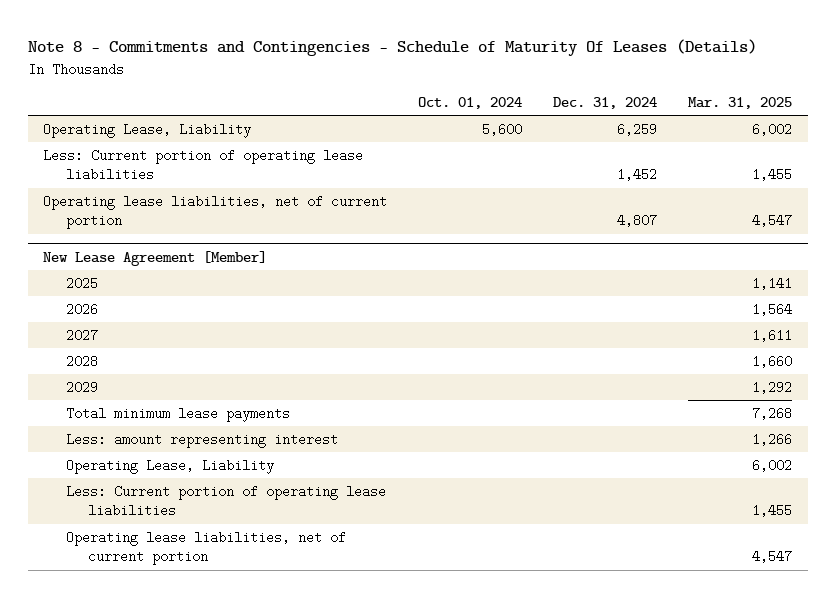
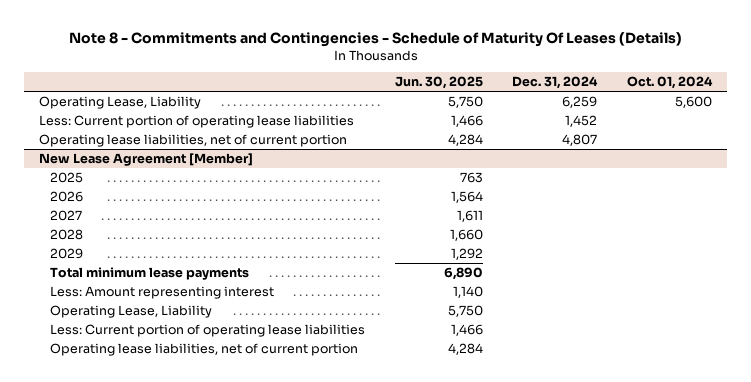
- | Oct. 01, 2024 | Dec. 31, 2024 | Mar. 31, 2025
+ | Jun. 30, 2025 | Dec. 31, 2024 | Oct. 01, 2024
@ New Lease Agreement [Member]
- Less: amount representing interest | | | 1,266
+ Less: Amount representing interest | 1,140 | |

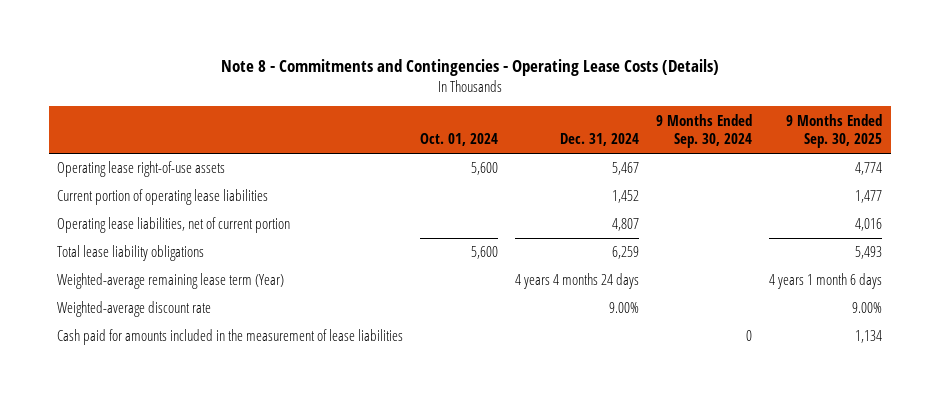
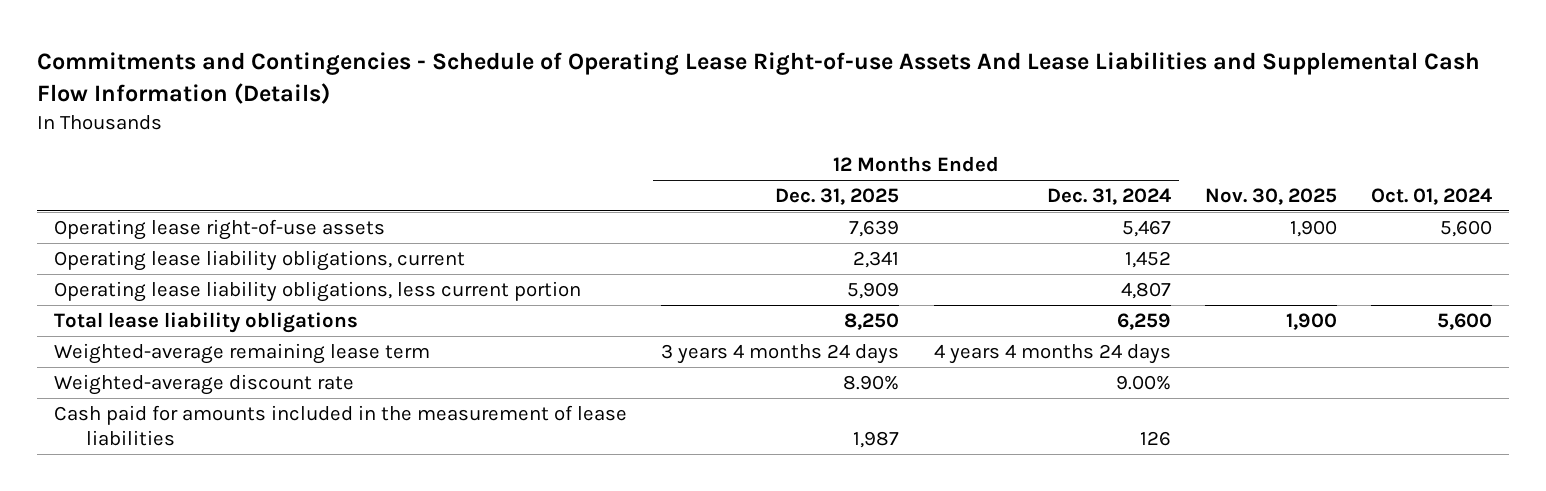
- Note 8 - Commitments and Contingencies - Operating Lease Costs (Details)
+ Commitments and Contingencies - Schedule of Operating Lease Right-of-use Assets And Lease Liabilities and Supplemental Cash Flow Information (Details)
- | Oct. 01, 2024 | Dec. 31, 2024 | 9 Months Ended Sep. 30, 2024 | 9 Months Ended Sep. 30, 2025
+ | 12 Months Ended Dec. 31, 2025 | 12 Months Ended Dec. 31, 2024 | Nov. 30, 2025 | Oct. 01, 2024
- Current portion of operating lease liabilities | | 1,452 | | 1,477
- Operating lease liabilities, net of current portion | | 4,807 | | 4,016
+ Operating lease liability obligations, current | 2,341 | 1,452 | |
+ Operating lease liability obligations, less current portion | 5,909 | 4,807 | |
- Weighted-average remaining lease term (Year) | | 4 years 4 months 24 days | | 4 years 1 month 6 days
+ Weighted-average remaining lease term | 3 years 4 months 24 days | 4 years 4 months 24 days | |

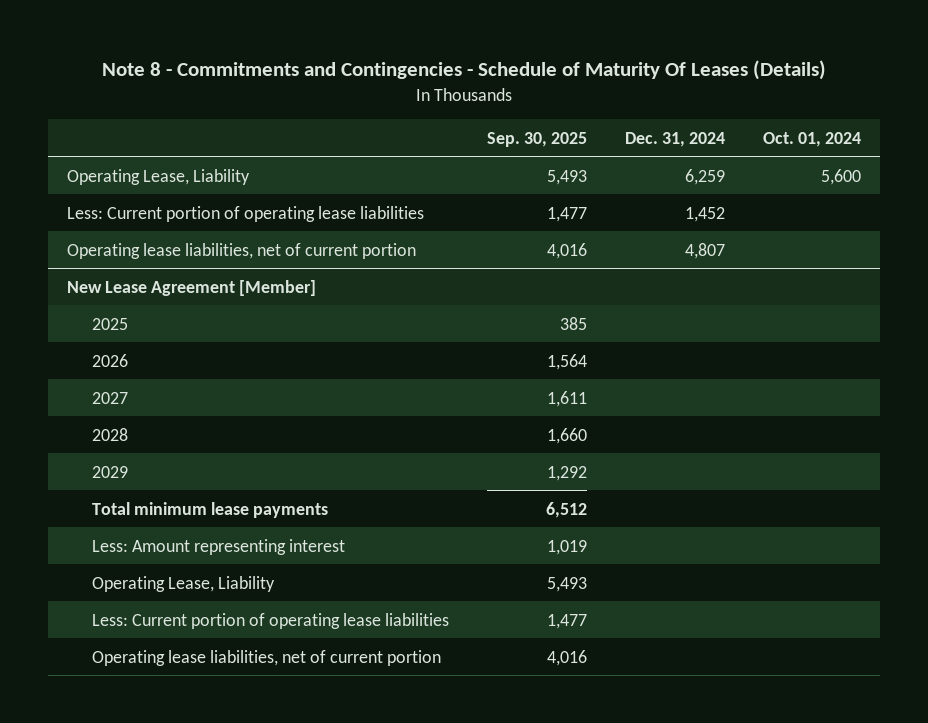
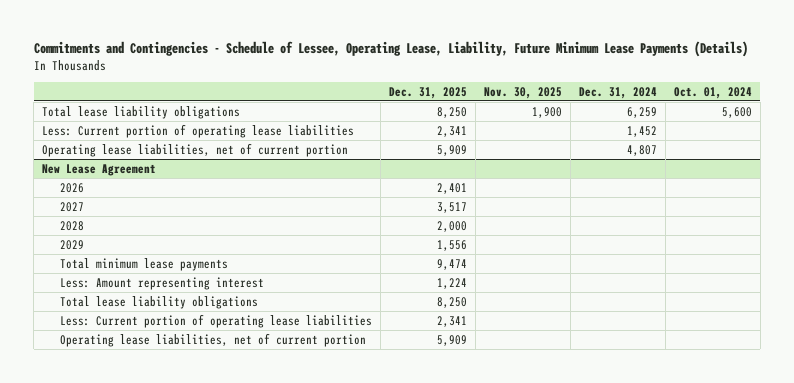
- Note 8 - Commitments and Contingencies - Schedule of Maturity Of Leases (Details)
+ Commitments and Contingencies - Schedule of Lessee, Operating Lease, Liability, Future Minimum Lease Payments (Details)
- | Sep. 30, 2025 | Dec. 31, 2024 | Oct. 01, 2024
+ | Dec. 31, 2025 | Nov. 30, 2025 | Dec. 31, 2024 | Oct. 01, 2024
- Operating Lease, Liability | 5,493 | 6,259 | 5,600
+ Total lease liability obligations | 8,250 | 1,900 | 6,259 | 5,600
- New Lease Agreement [Member]
- 2025 | 385 | |
+ New Lease Agreement
- Operating Lease, Liability | 5,493 | |
+ Total lease liability obligations | 8,250 | | |

